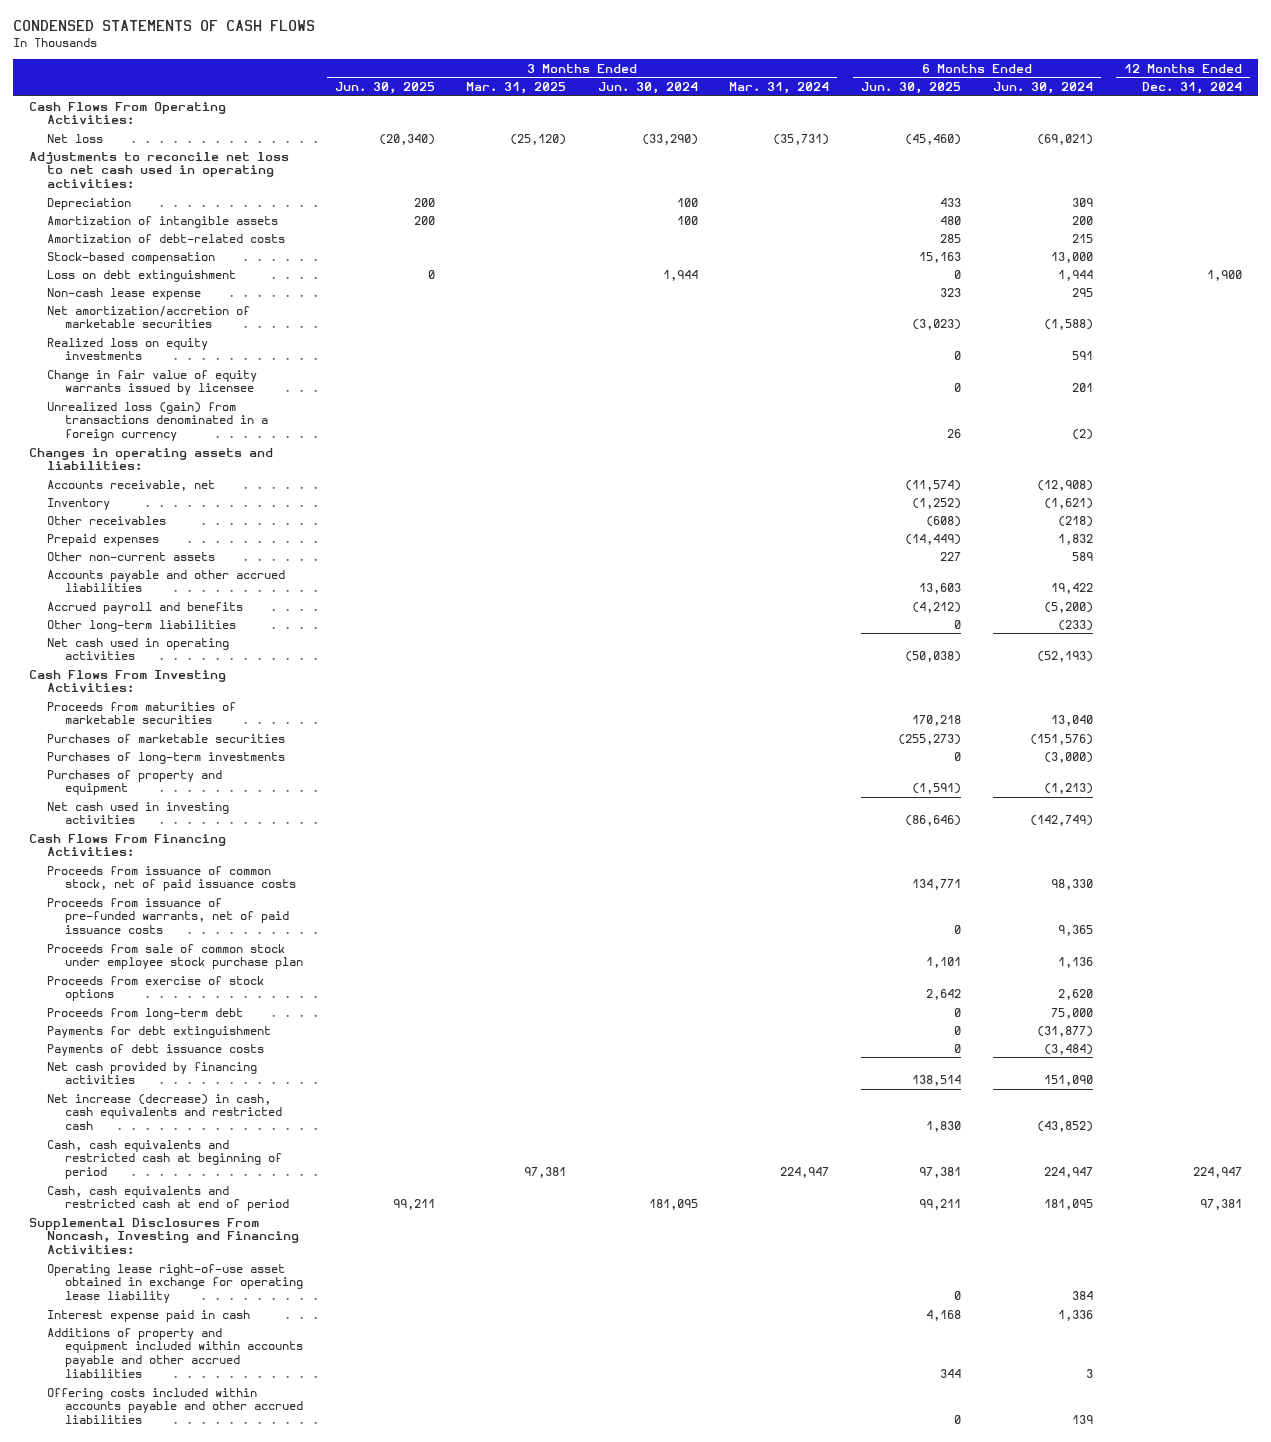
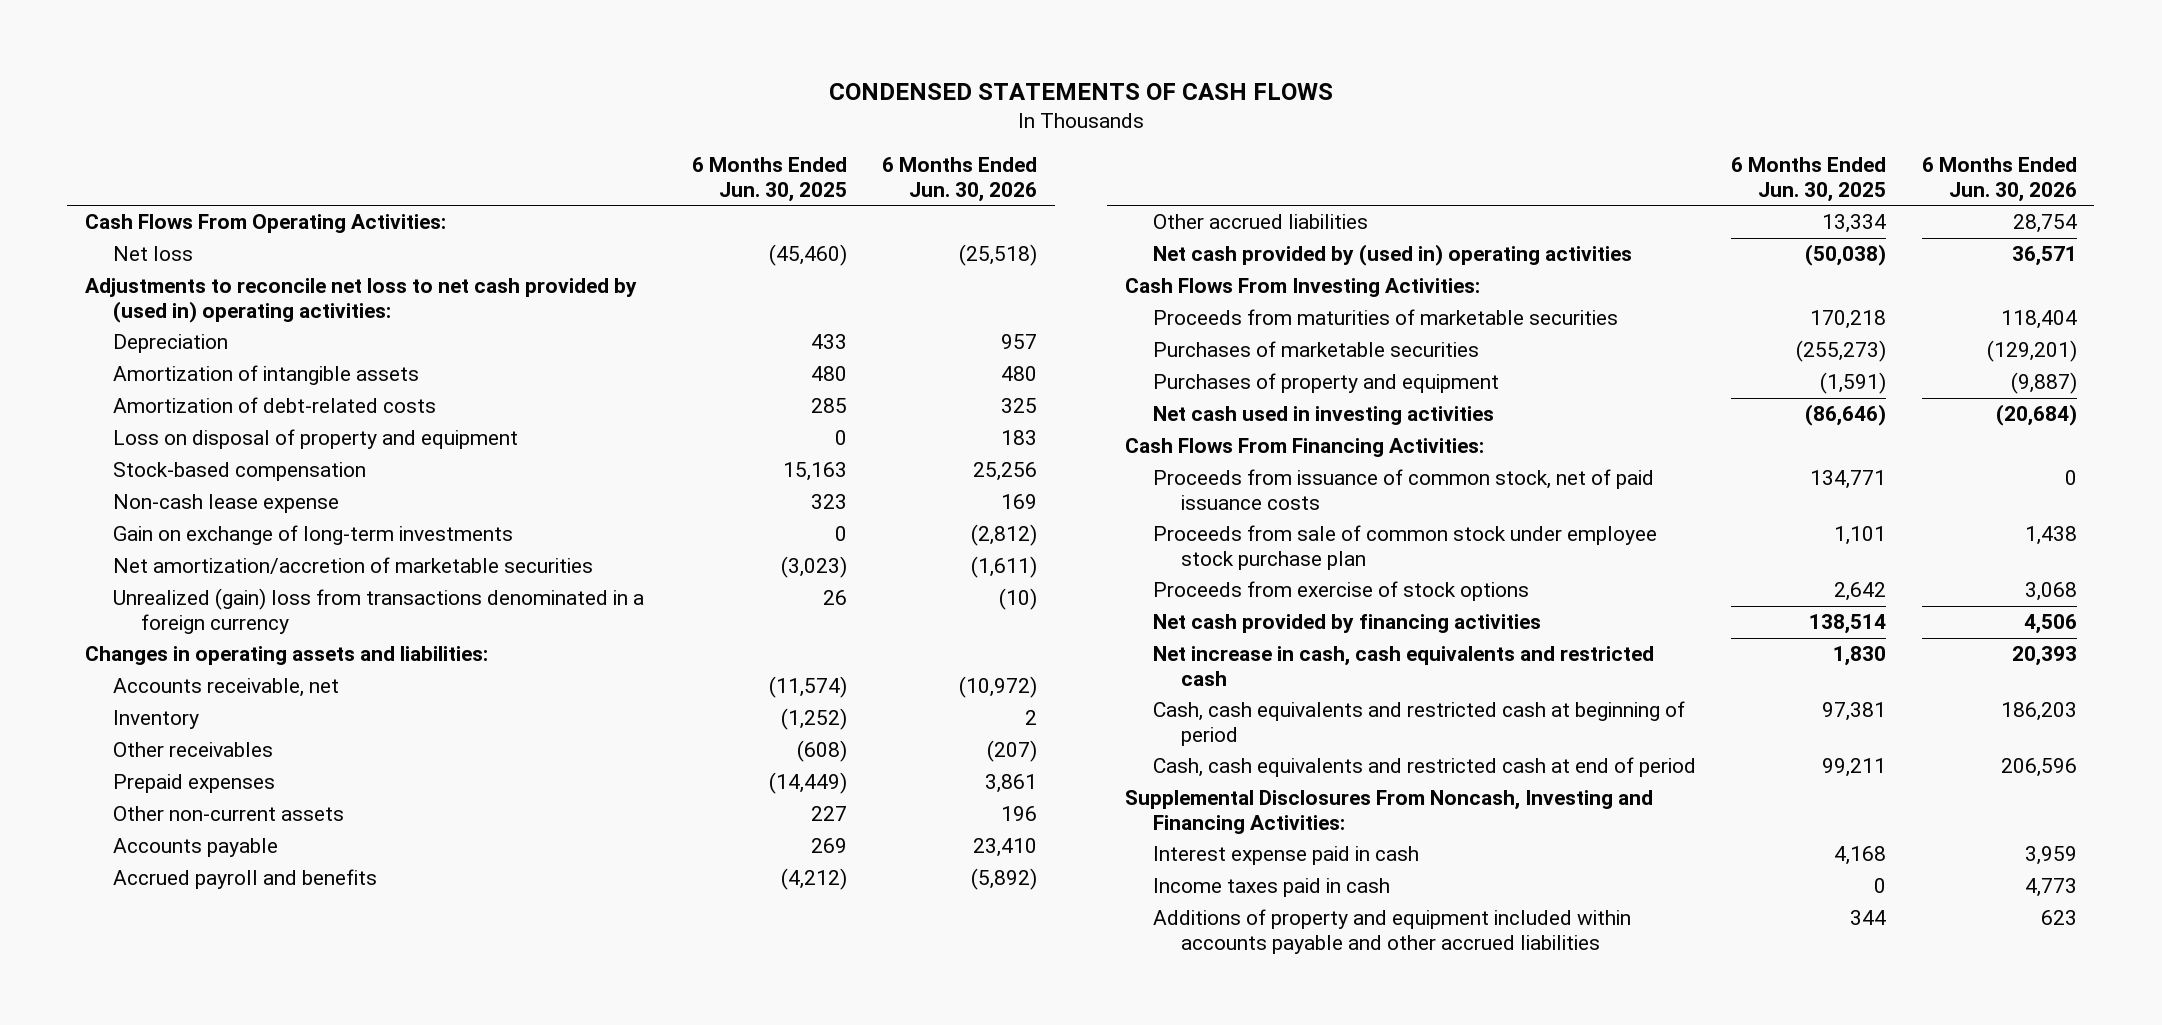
- | 3 Months Ended Jun. 30, 2025 | 3 Months Ended Mar. 31, 2025 | 3 Months Ended Jun. 30, 2024 | 3 Months Ended Mar. 31, 2024 | 6 Months Ended Jun. 30, 2025 | 6 Months Ended Jun. 30, 2024 | 12 Months Ended Dec. 31, 2024
+ | 6 Months Ended Jun. 30, 2025 | 6 Months Ended Jun. 30, 2026
- Adjustments to reconcile net loss to net cash used in operating activities:
+ Adjustments to reconcile net loss to net cash provided by (used in) operating activities:
+ Loss on disposal of property and equipment | 0 | 183
- Loss on debt extinguishment | 0 | | 1,944 | | 0 | 1,944 | 1,900
+ Gain on exchange of long-term investments | 0 | (2,812)
- Realized loss on equity investments | | | | | 0 | 591 |
- Change in fair value of equity warrants issued by licensee | | | | | 0 | 201 |
- Unrealized loss (gain) from transactions denominated in a foreign currency | | | | | 26 | (2) |
+ Unrealized (gain) loss from transactions denominated in a foreign currency | 26 | (10)
- Accounts payable and other accrued liabilities | | | | | 13,603 | 19,422 |
+ Accounts payable | 269 | 23,410
- Other long-term liabilities | | | | | 0 | (233) |
- Net cash used in operating activities | | | | | (50,038) | (52,193) |
+ Other accrued liabilities | 13,334 | 28,754
+ Net cash provided by (used in) operating activities | (50,038) | 36,571
- Purchases of long-term investments | | | | | 0 | (3,000) |
- Proceeds from issuance of pre-funded warrants, net of paid issuance costs | | | | | 0 | 9,365 |
- Proceeds from long-term debt | | | | | 0 | 75,000 |
- Payments for debt extinguishment | | | | | 0 | (31,877) |
- Payments of debt issuance costs | | | | | 0 | (3,484) |
- Net increase (decrease) in cash, cash equivalents and restricted cash | | | | | 1,830 | (43,852) |
+ Net increase in cash, cash equivalents and restricted cash | 1,830 | 20,393
- Operating lease right-of-use asset obtained in exchange for operating lease liability | | | | | 0 | 384 |
+ Income taxes paid in cash | 0 | 4,773
- Offering costs included within accounts payable and other accrued liabilities | | | | | 0 | 139 |

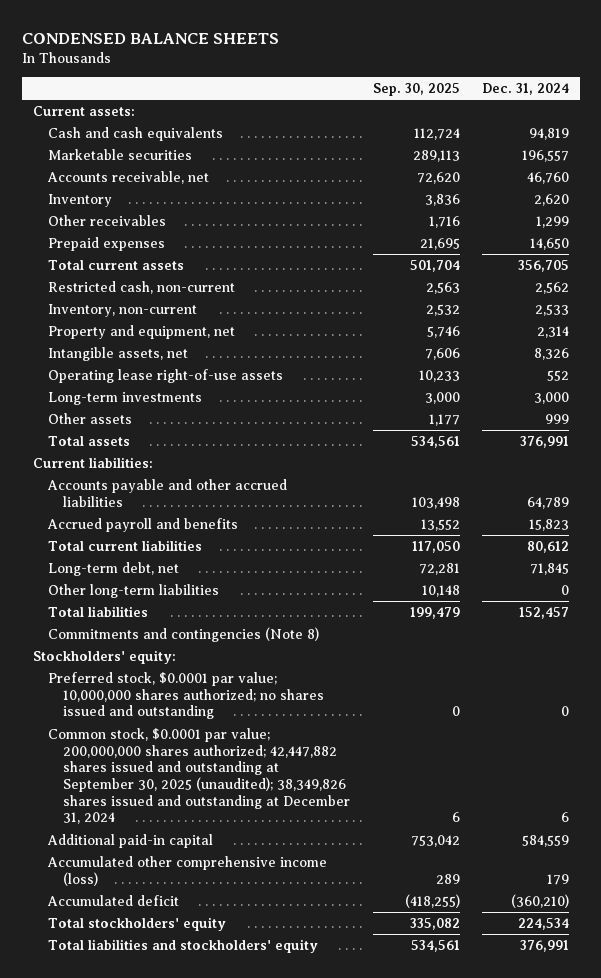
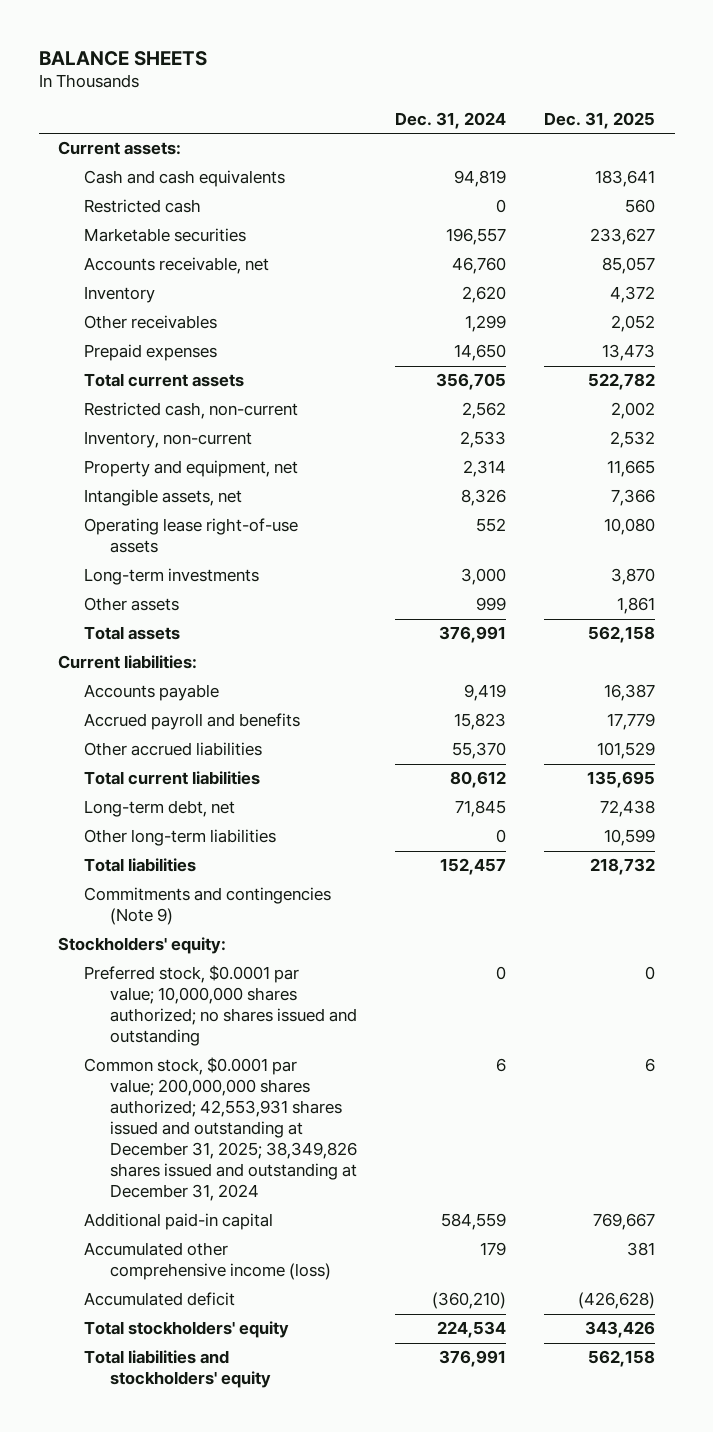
- CONDENSED BALANCE SHEETS
+ BALANCE SHEETS
- | Sep. 30, 2025 | Dec. 31, 2024
+ | Dec. 31, 2024 | Dec. 31, 2025
+ Restricted cash | 0 | 560
- Accounts payable and other accrued liabilities | 103,498 | 64,789
+ Accounts payable | 9,419 | 16,387
+ Other accrued liabilities | 55,370 | 101,529
- Commitments and contingencies (Note 8)
+ Commitments and contingencies (Note 9)
- Common stock, $0.0001 par value; 200,000,000 shares authorized; 42,447,882 shares issued and outstanding at September 30, 2025 (unaudited); 38,349,826 shares issued and outstanding at December 31, 2024 | 6 | 6
+ Common stock, $0.0001 par value; 200,000,000 shares authorized; 42,553,931 shares issued and outstanding at December 31, 2025; 38,349,826 shares issued and outstanding at December 31, 2024 | 6 | 6

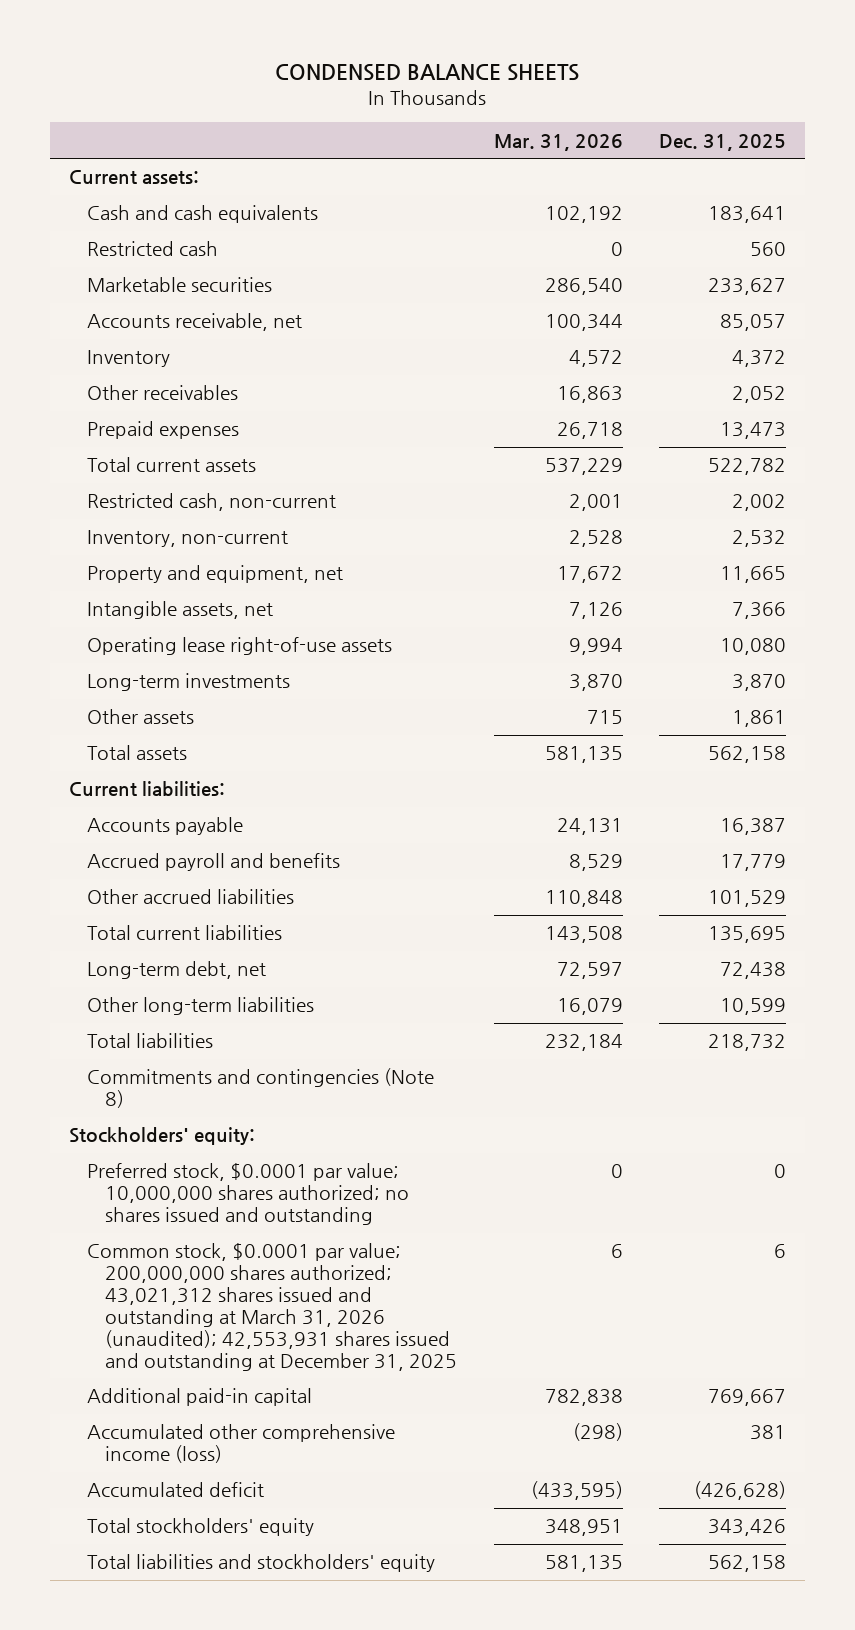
- BALANCE SHEETS
+ CONDENSED BALANCE SHEETS
- | Dec. 31, 2024 | Dec. 31, 2025
+ | Mar. 31, 2026 | Dec. 31, 2025
- Commitments and contingencies (Note 9)
+ Commitments and contingencies (Note 8)
- Common stock, $0.0001 par value; 200,000,000 shares authorized; 42,553,931 shares issued and outstanding at December 31, 2025; 38,349,826 shares issued and outstanding at December 31, 2024 | 6 | 6
+ Common stock, $0.0001 par value; 200,000,000 shares authorized; 43,021,312 shares issued and outstanding at March 31, 2026 (unaudited); 42,553,931 shares issued and outstanding at December 31, 2025 | 6 | 6

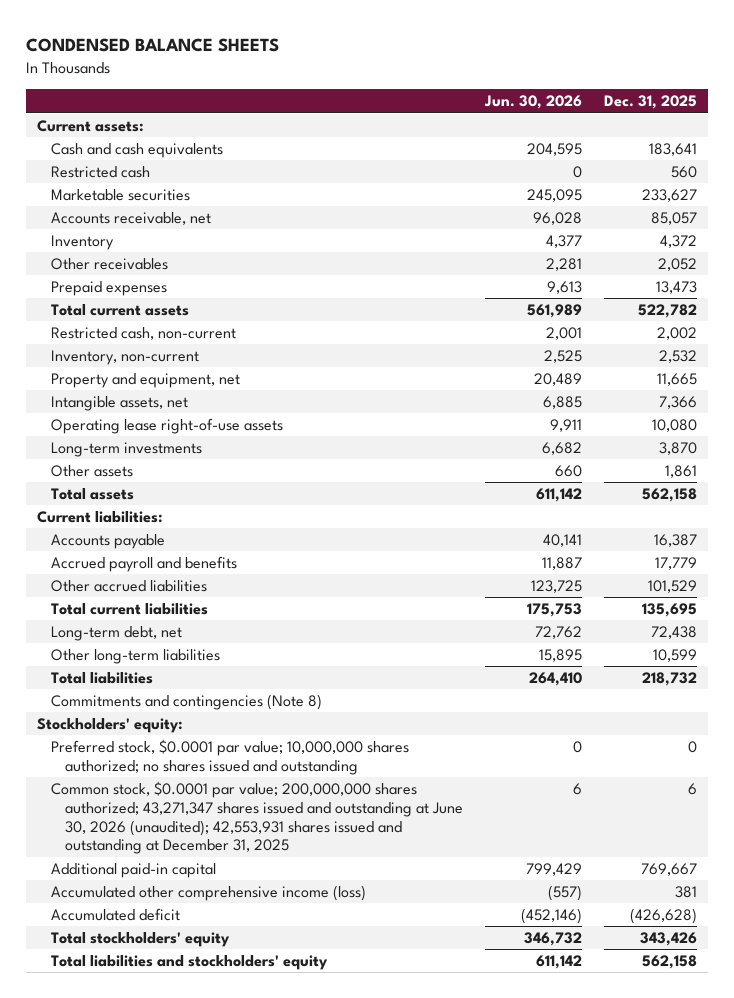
- | Mar. 31, 2026 | Dec. 31, 2025
+ | Jun. 30, 2026 | Dec. 31, 2025
- Common stock, $0.0001 par value; 200,000,000 shares authorized; 43,021,312 shares issued and outstanding at March 31, 2026 (unaudited); 42,553,931 shares issued and outstanding at December 31, 2025 | 6 | 6
+ Common stock, $0.0001 par value; 200,000,000 shares authorized; 43,271,347 shares issued and outstanding at June 30, 2026 (unaudited); 42,553,931 shares issued and outstanding at December 31, 2025 | 6 | 6

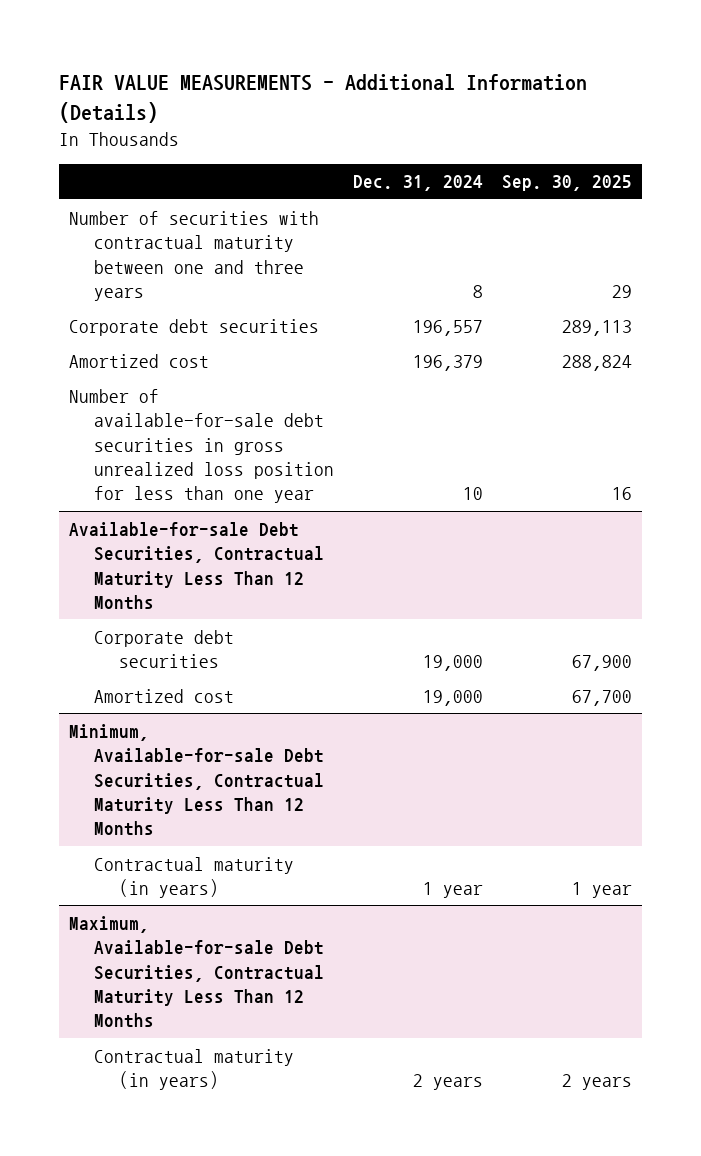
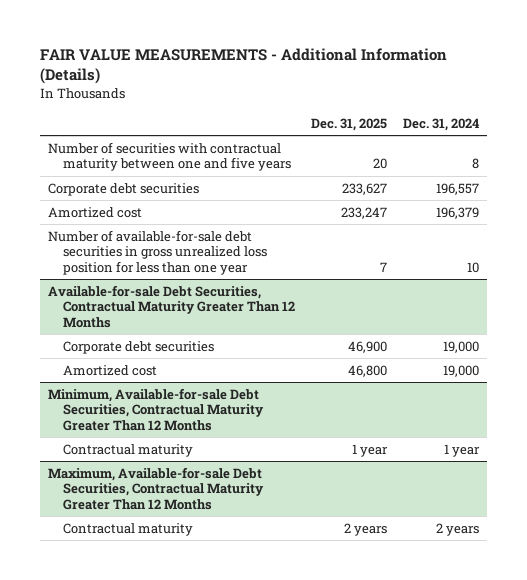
- | Dec. 31, 2024 | Sep. 30, 2025
+ | Dec. 31, 2025 | Dec. 31, 2024
- Number of securities with contractual maturity between one and three years | 8 | 29
+ Number of securities with contractual maturity between one and five years | 20 | 8
- Available-for-sale Debt Securities, Contractual Maturity Less Than 12 Months
+ Available-for-sale Debt Securities, Contractual Maturity Greater Than 12 Months
- Minimum, Available-for-sale Debt Securities, Contractual Maturity Less Than 12 Months
- Contractual maturity (in years) | 1 year | 1 year
- Maximum, Available-for-sale Debt Securities, Contractual Maturity Less Than 12 Months
- Contractual maturity (in years) | 2 years | 2 years
+ Minimum, Available-for-sale Debt Securities, Contractual Maturity Greater Than 12 Months
+ Contractual maturity | 1 year | 1 year
+ Maximum, Available-for-sale Debt Securities, Contractual Maturity Greater Than 12 Months
+ Contractual maturity | 2 years | 2 years

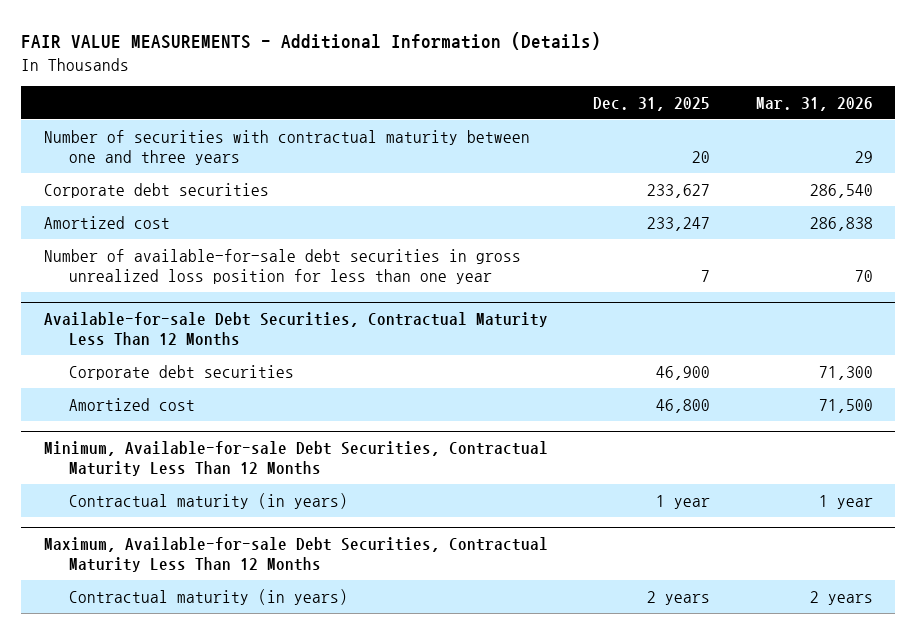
- | Dec. 31, 2025 | Dec. 31, 2024
+ | Dec. 31, 2025 | Mar. 31, 2026
- Number of securities with contractual maturity between one and five years | 20 | 8
+ Number of securities with contractual maturity between one and three years | 20 | 29
- Available-for-sale Debt Securities, Contractual Maturity Greater Than 12 Months
+ Available-for-sale Debt Securities, Contractual Maturity Less Than 12 Months
- Minimum, Available-for-sale Debt Securities, Contractual Maturity Greater Than 12 Months
- Contractual maturity | 1 year | 1 year
- Maximum, Available-for-sale Debt Securities, Contractual Maturity Greater Than 12 Months
- Contractual maturity | 2 years | 2 years
+ Minimum, Available-for-sale Debt Securities, Contractual Maturity Less Than 12 Months
+ Contractual maturity (in years) | 1 year | 1 year
+ Maximum, Available-for-sale Debt Securities, Contractual Maturity Less Than 12 Months
+ Contractual maturity (in years) | 2 years | 2 years

